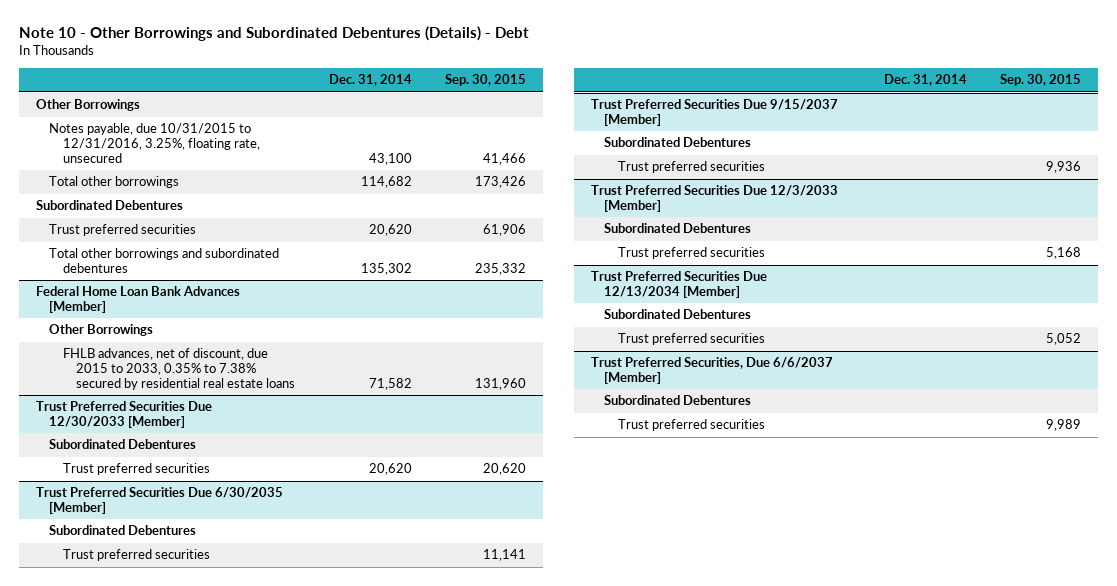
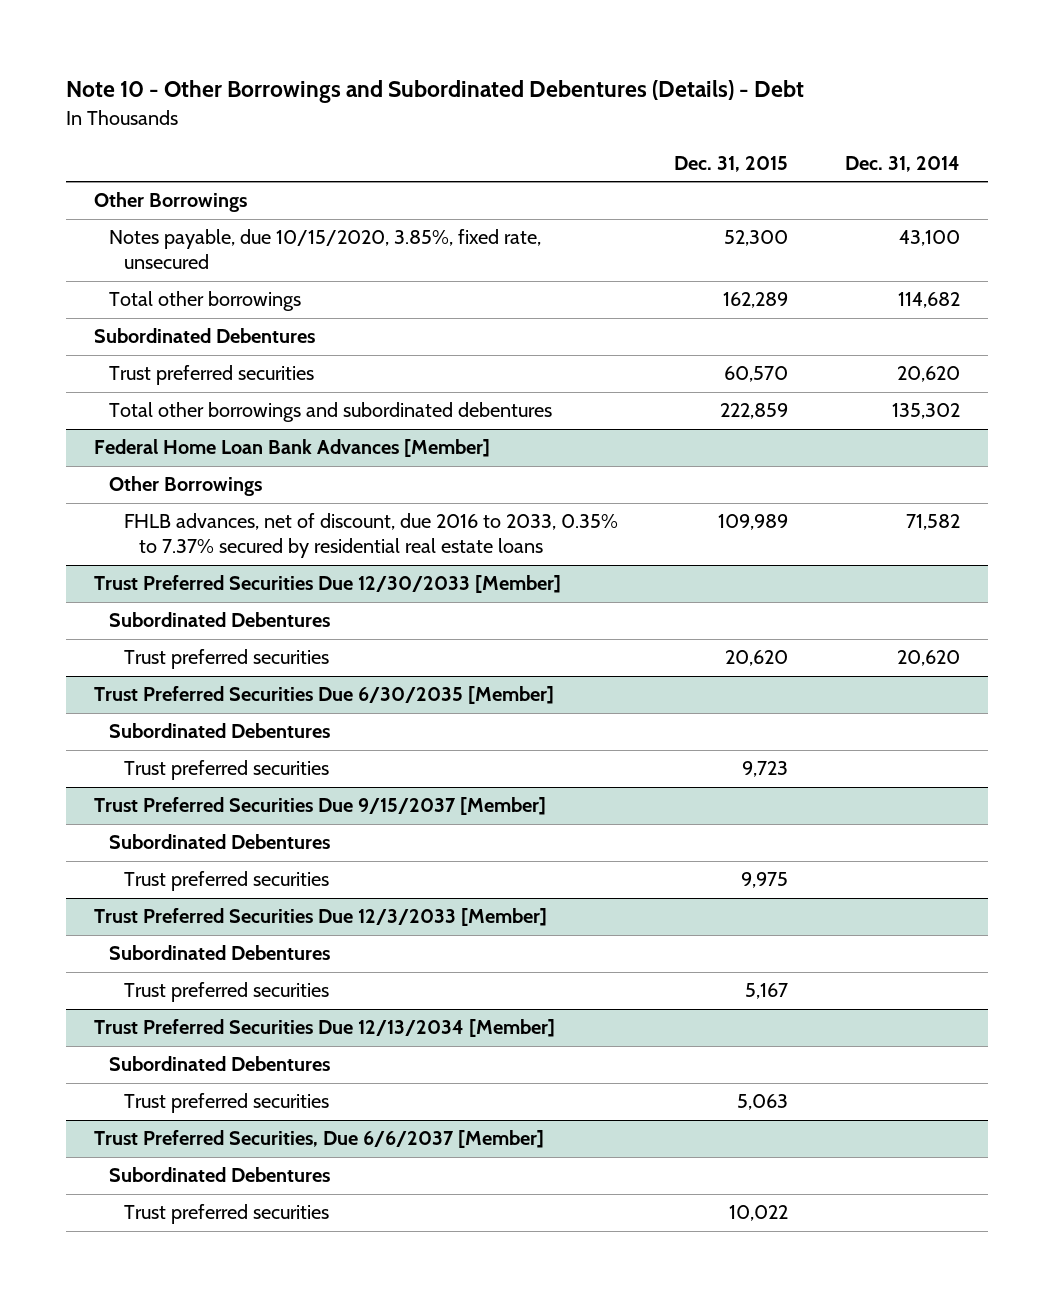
- | Dec. 31, 2014 | Sep. 30, 2015
+ | Dec. 31, 2015 | Dec. 31, 2014
- Notes payable, due 10/31/2015 to 12/31/2016, 3.25%, floating rate, unsecured | 43,100 | 41,466
+ Notes payable, due 10/15/2020, 3.85%, fixed rate, unsecured | 52,300 | 43,100
@ Federal Home Loan Bank Advances [Member]
- FHLB advances, net of discount, due 2015 to 2033, 0.35% to 7.38% secured by residential real estate loans | 71,582 | 131,960
+ FHLB advances, net of discount, due 2016 to 2033, 0.35% to 7.37% secured by residential real estate loans | 109,989 | 71,582

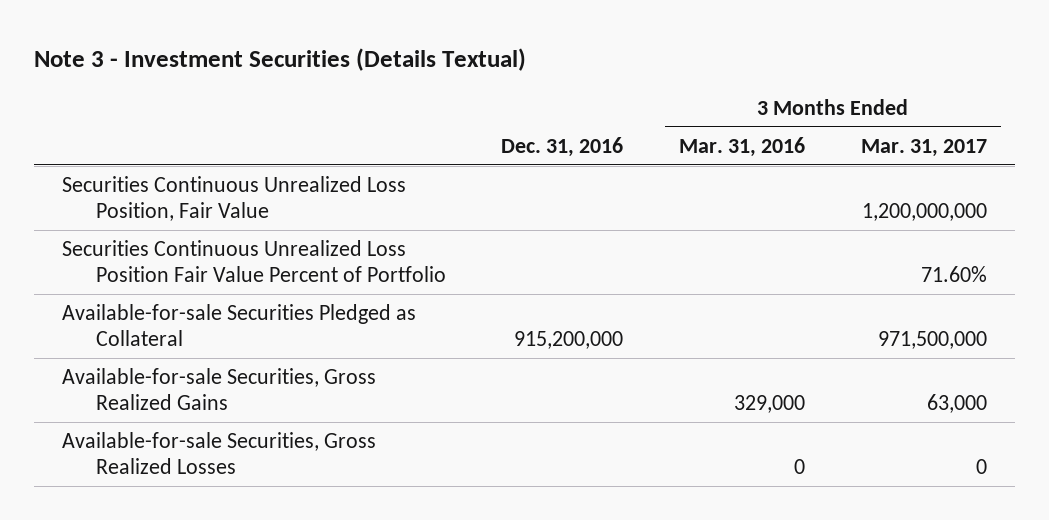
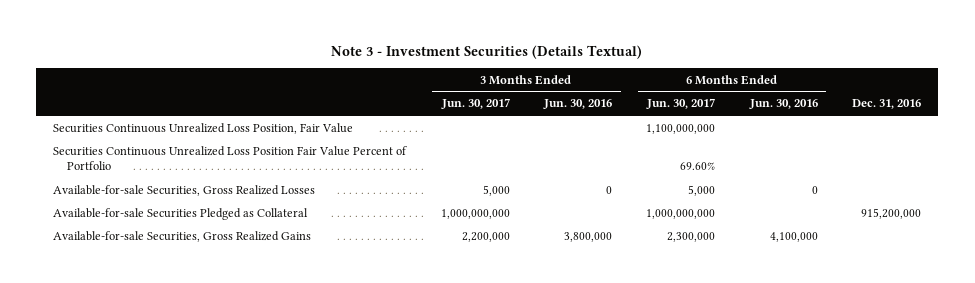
- | Dec. 31, 2016 | 3 Months Ended Mar. 31, 2016 | 3 Months Ended Mar. 31, 2017
+ | 3 Months Ended Jun. 30, 2017 | 3 Months Ended Jun. 30, 2016 | 6 Months Ended Jun. 30, 2017 | 6 Months Ended Jun. 30, 2016 | Dec. 31, 2016
moved up: Available-for-sale Securities, Gross Realized Losses | 5,000 | 0 | 5,000 | 0 |

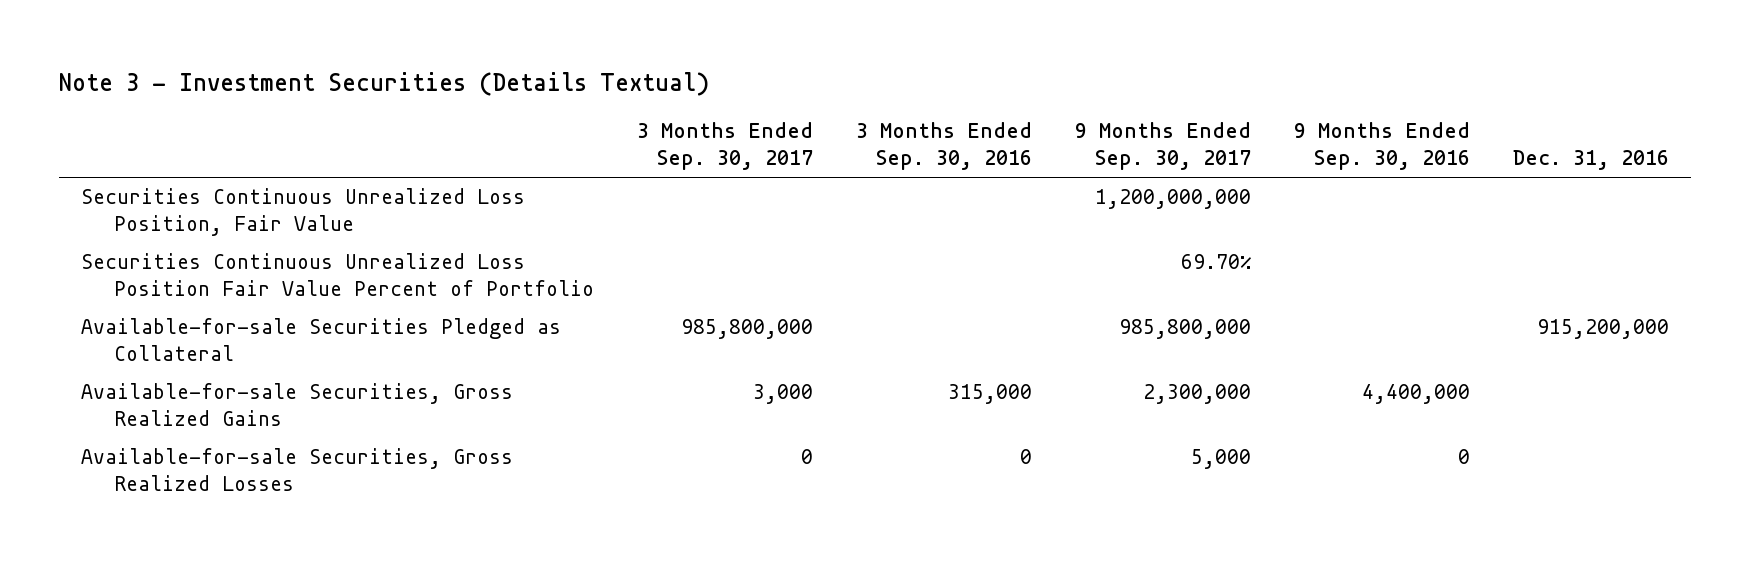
- | 3 Months Ended Jun. 30, 2017 | 3 Months Ended Jun. 30, 2016 | 6 Months Ended Jun. 30, 2017 | 6 Months Ended Jun. 30, 2016 | Dec. 31, 2016
+ | 3 Months Ended Sep. 30, 2017 | 3 Months Ended Sep. 30, 2016 | 9 Months Ended Sep. 30, 2017 | 9 Months Ended Sep. 30, 2016 | Dec. 31, 2016
moved down: Available-for-sale Securities, Gross Realized Losses | 0 | 0 | 5,000 | 0 |

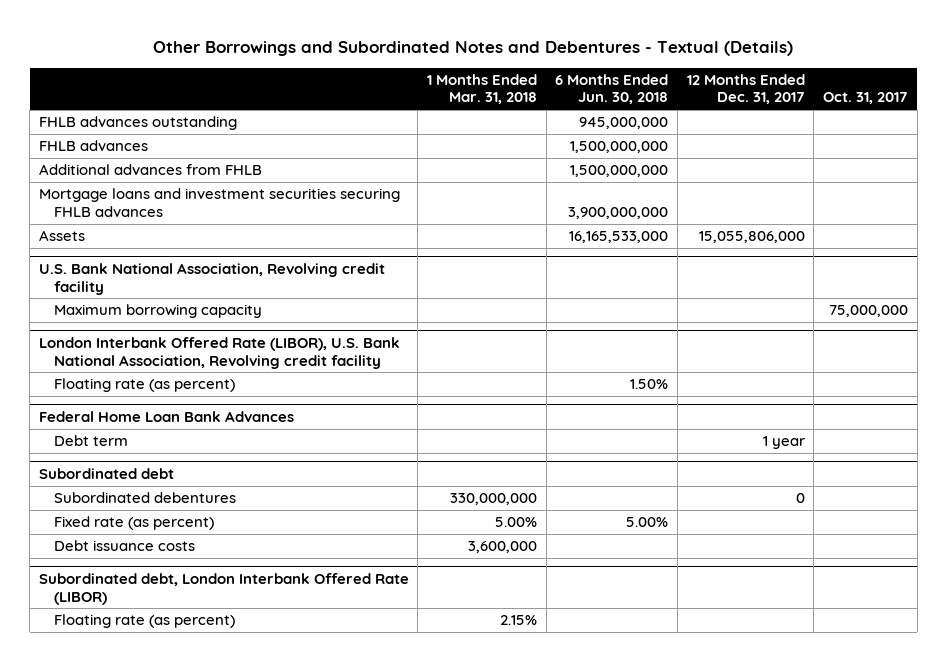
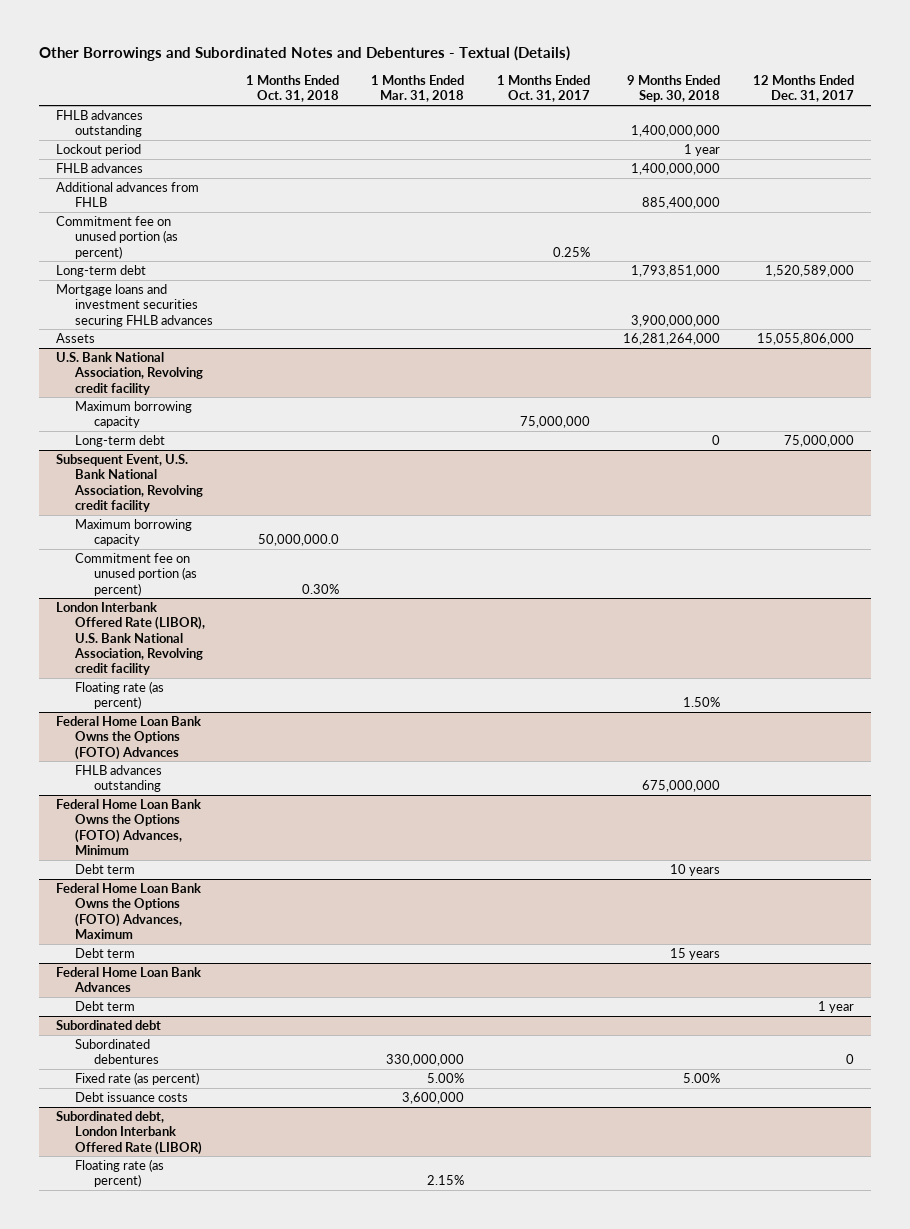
- | 1 Months Ended Mar. 31, 2018 | 6 Months Ended Jun. 30, 2018 | 12 Months Ended Dec. 31, 2017 | Oct. 31, 2017
+ | 1 Months Ended Oct. 31, 2018 | 1 Months Ended Mar. 31, 2018 | 1 Months Ended Oct. 31, 2017 | 9 Months Ended Sep. 30, 2018 | 12 Months Ended Dec. 31, 2017
+ Lockout period | | | | 1 year |
+ Commitment fee on unused portion (as percent) | | | 0.25% | |
+ Long-term debt | | | | 1,793,851,000 | 1,520,589,000
@ U.S. Bank National Association, Revolving credit facility
+ Long-term debt | | | | 0 | 75,000,000
+ Subsequent Event, U.S. Bank National Association, Revolving credit facility
+ Maximum borrowing capacity | 50,000,000.0 | | | |
+ Commitment fee on unused portion (as percent) | 0.30% | | | |
+ Federal Home Loan Bank Owns the Options (FOTO) Advances
+ FHLB advances outstanding | | | | 675,000,000 |
+ Federal Home Loan Bank Owns the Options (FOTO) Advances, Minimum
+ Debt term | | | | 10 years |
+ Federal Home Loan Bank Owns the Options (FOTO) Advances, Maximum
+ Debt term | | | | 15 years |

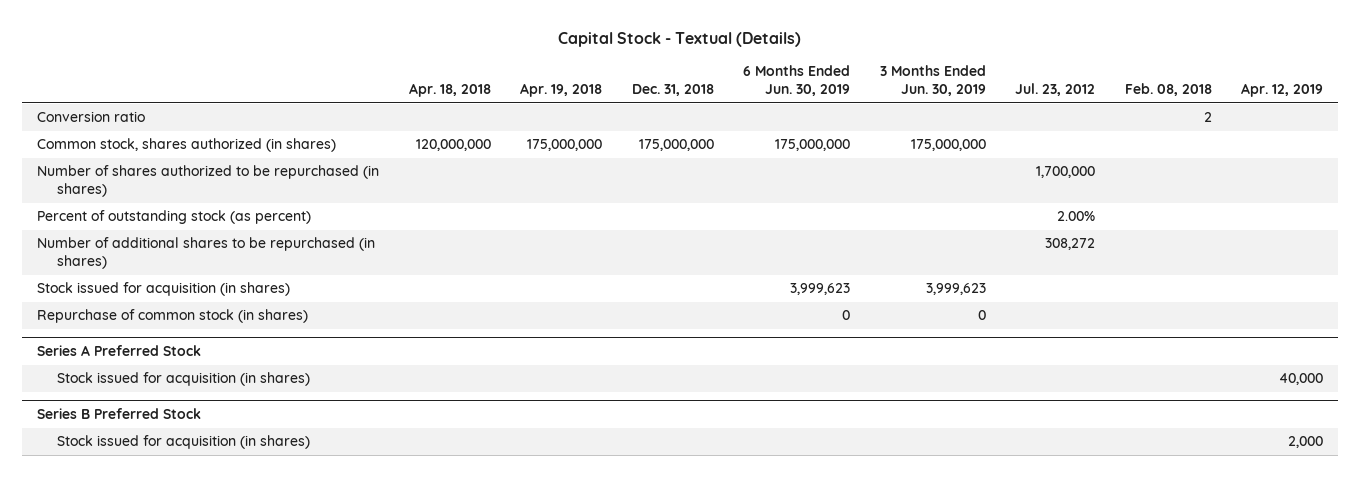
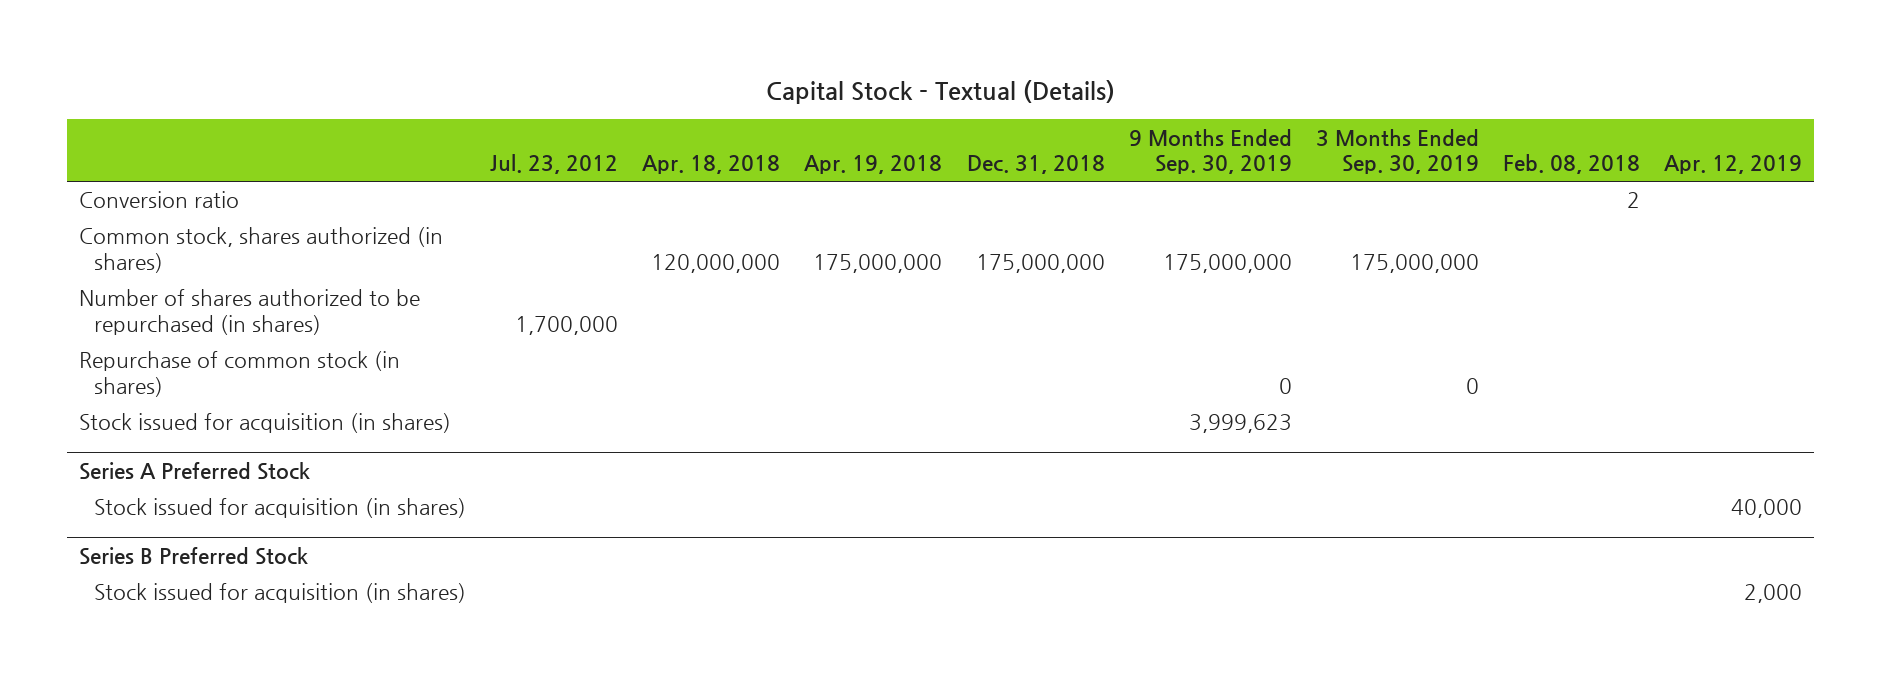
- | Apr. 18, 2018 | Apr. 19, 2018 | Dec. 31, 2018 | 6 Months Ended Jun. 30, 2019 | 3 Months Ended Jun. 30, 2019 | Jul. 23, 2012 | Feb. 08, 2018 | Apr. 12, 2019
+ | Jul. 23, 2012 | Apr. 18, 2018 | Apr. 19, 2018 | Dec. 31, 2018 | 9 Months Ended Sep. 30, 2019 | 3 Months Ended Sep. 30, 2019 | Feb. 08, 2018 | Apr. 12, 2019
- Percent of outstanding stock (as percent) | | | | | | 2.00% | |
- Number of additional shares to be repurchased (in shares) | | | | | | 308,272 | |
moved down: Stock issued for acquisition (in shares) | | | | | 3,999,623 | | |

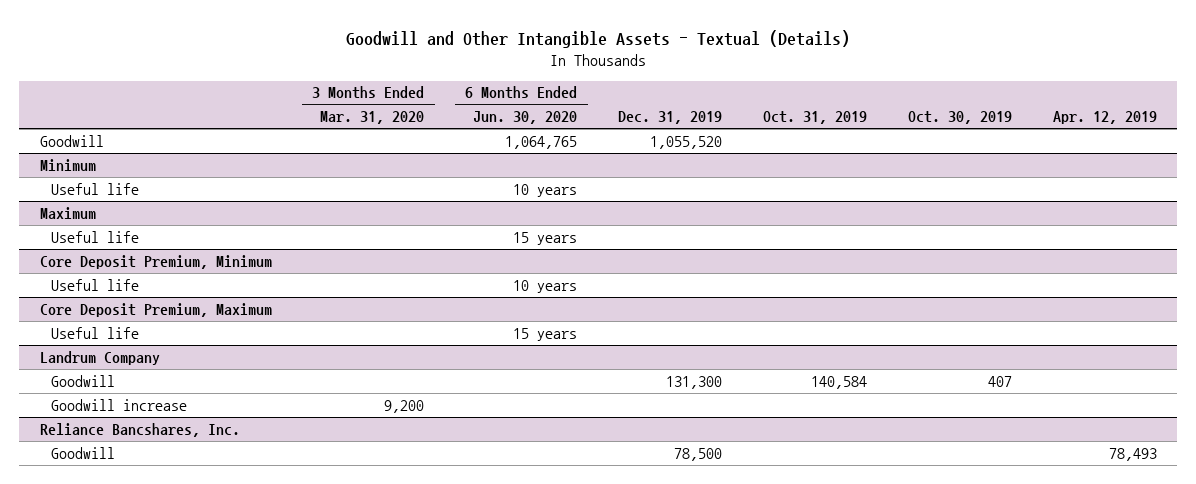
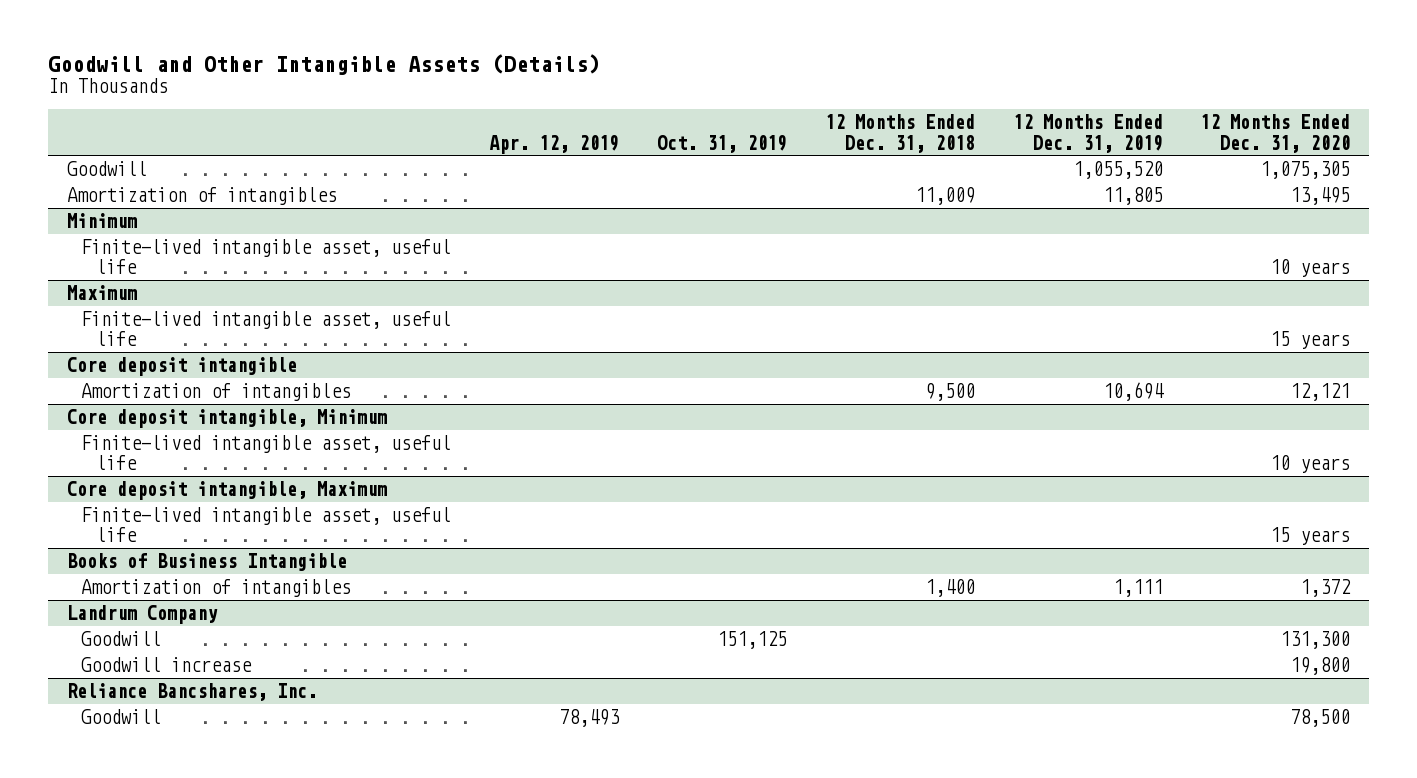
- Goodwill and Other Intangible Assets - Textual (Details)
+ Goodwill and Other Intangible Assets (Details)
- | 3 Months Ended Mar. 31, 2020 | 6 Months Ended Jun. 30, 2020 | Dec. 31, 2019 | Oct. 31, 2019 | Oct. 30, 2019 | Apr. 12, 2019
+ | Apr. 12, 2019 | Oct. 31, 2019 | 12 Months Ended Dec. 31, 2018 | 12 Months Ended Dec. 31, 2019 | 12 Months Ended Dec. 31, 2020
+ Amortization of intangibles | | | 11,009 | 11,805 | 13,495
@ Minimum
- Useful life | | 10 years | | | |
+ Finite-lived intangible asset, useful life | | | | | 10 years
@ Maximum
- Useful life | | 15 years | | | |
- Core Deposit Premium, Minimum
- Useful life | | 10 years | | | |
- Core Deposit Premium, Maximum
- Useful life | | 15 years | | | |
@ Maximum
+ Finite-lived intangible asset, useful life | | | | | 15 years
+ Core deposit intangible
+ Amortization of intangibles | | | 9,500 | 10,694 | 12,121
+ Core deposit intangible, Minimum
+ Finite-lived intangible asset, useful life | | | | | 10 years
+ Core deposit intangible, Maximum
+ Finite-lived intangible asset, useful life | | | | | 15 years
+ Books of Business Intangible
+ Amortization of intangibles | | | 1,400 | 1,111 | 1,372
@ Landrum Company
- Goodwill | | | 131,300 | 140,584 | 407 |
+ Goodwill | | 151,125 | | | 131,300

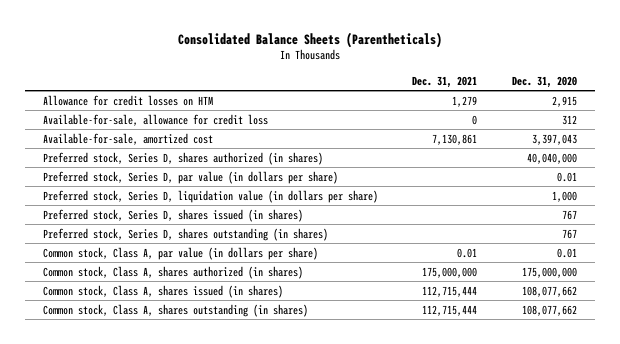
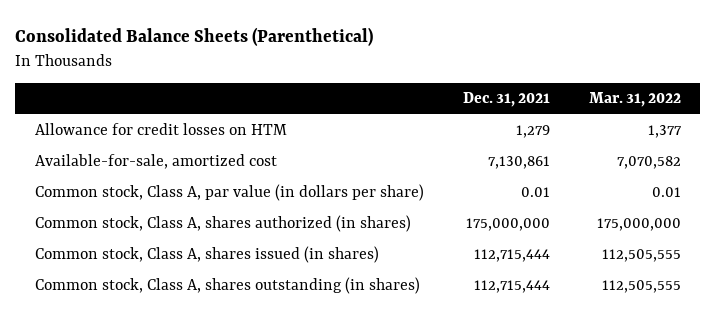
- Consolidated Balance Sheets (Parentheticals)
+ Consolidated Balance Sheets (Parenthetical)
- | Dec. 31, 2021 | Dec. 31, 2020
+ | Dec. 31, 2021 | Mar. 31, 2022
- Available-for-sale, allowance for credit loss | 0 | 312
- Preferred stock, Series D, shares authorized (in shares) | | 40,040,000
- Preferred stock, Series D, par value (in dollars per share) | | 0.01
- Preferred stock, Series D, liquidation value (in dollars per share) | | 1,000
- Preferred stock, Series D, shares issued (in shares) | | 767
- Preferred stock, Series D, shares outstanding (in shares) | | 767

